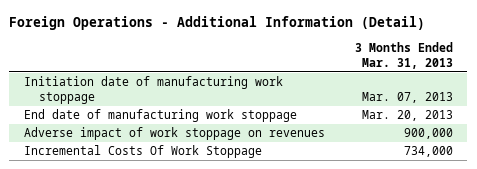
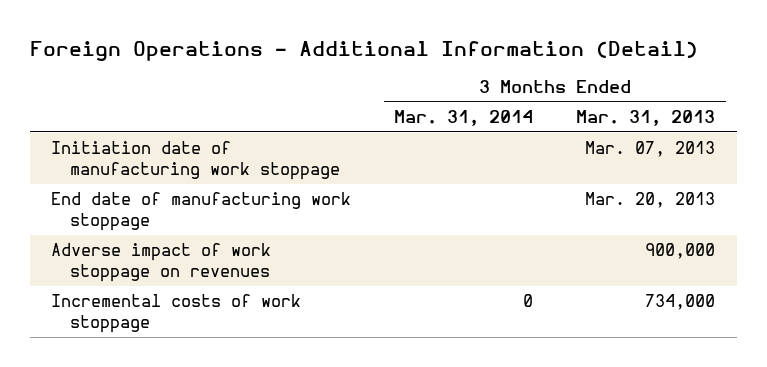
- | 3 Months Ended Mar. 31, 2013
+ | 3 Months Ended Mar. 31, 2014 | 3 Months Ended Mar. 31, 2013
- Incremental Costs Of Work Stoppage | 734,000
+ Incremental costs of work stoppage | 0 | 734,000

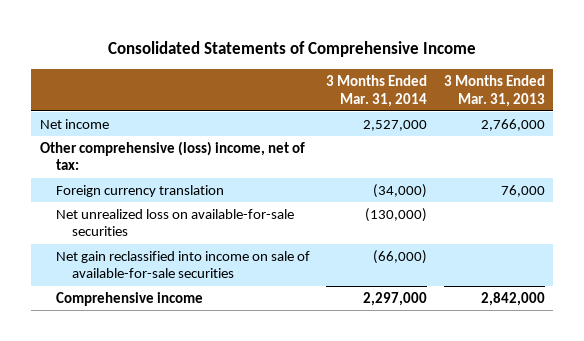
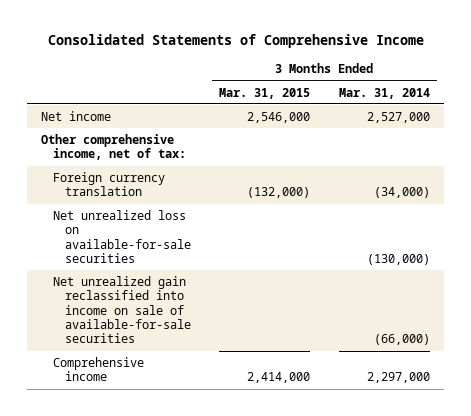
- | 3 Months Ended Mar. 31, 2014 | 3 Months Ended Mar. 31, 2013
+ | 3 Months Ended Mar. 31, 2015 | 3 Months Ended Mar. 31, 2014
- Other comprehensive (loss) income, net of tax:
+ Other comprehensive income, net of tax:
- Net gain reclassified into income on sale of available-for-sale securities | (66,000) |
+ Net unrealized gain reclassified into income on sale of available-for-sale securities | | (66,000)

